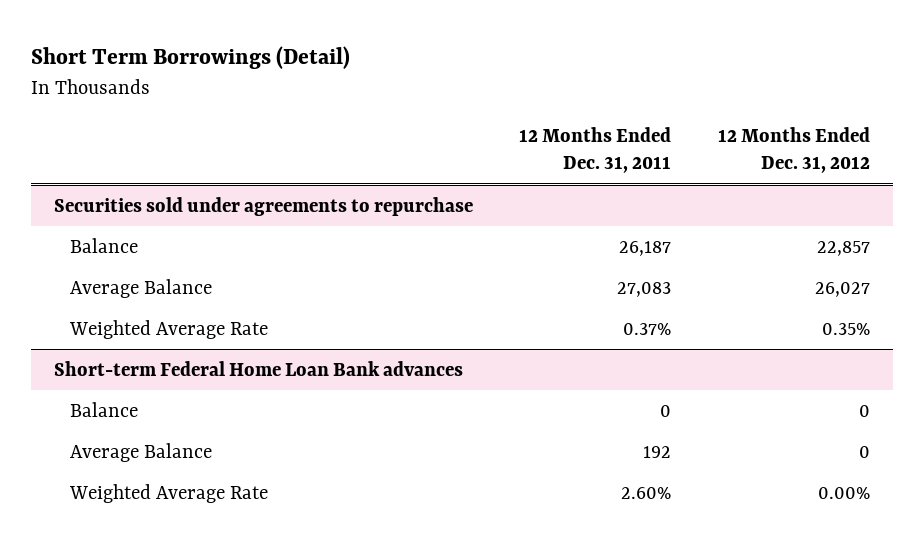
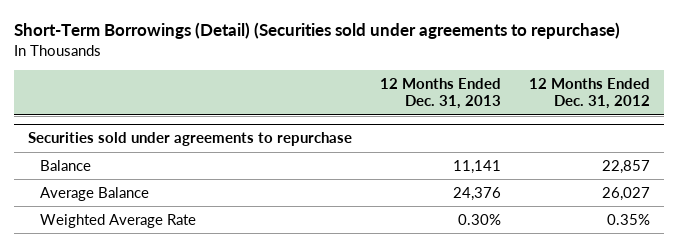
- Short Term Borrowings (Detail)
+ Short-Term Borrowings (Detail) (Securities sold under agreements to repurchase)
- | 12 Months Ended Dec. 31, 2011 | 12 Months Ended Dec. 31, 2012
+ | 12 Months Ended Dec. 31, 2013 | 12 Months Ended Dec. 31, 2012
- Short-term Federal Home Loan Bank advances
- Balance | 0 | 0
- Average Balance | 192 | 0
- Weighted Average Rate | 2.60% | 0.00%

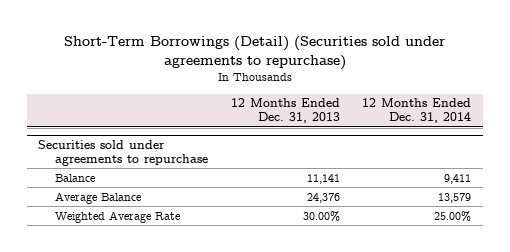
- | 12 Months Ended Dec. 31, 2013 | 12 Months Ended Dec. 31, 2012
+ | 12 Months Ended Dec. 31, 2013 | 12 Months Ended Dec. 31, 2014
@ Securities sold under agreements to repurchase
- Weighted Average Rate | 0.30% | 0.35%
+ Weighted Average Rate | 30.00% | 25.00%

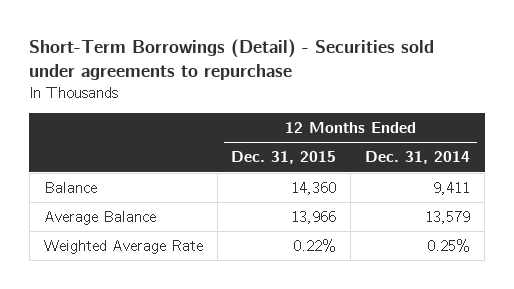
- Short-Term Borrowings (Detail) (Securities sold under agreements to repurchase)
+ Short-Term Borrowings (Detail) - Securities sold under agreements to repurchase
- | 12 Months Ended Dec. 31, 2013 | 12 Months Ended Dec. 31, 2014
+ | 12 Months Ended Dec. 31, 2015 | 12 Months Ended Dec. 31, 2014
- Securities sold under agreements to repurchase
- Weighted Average Rate | 30.00% | 25.00%
+ Weighted Average Rate | 0.22% | 0.25%

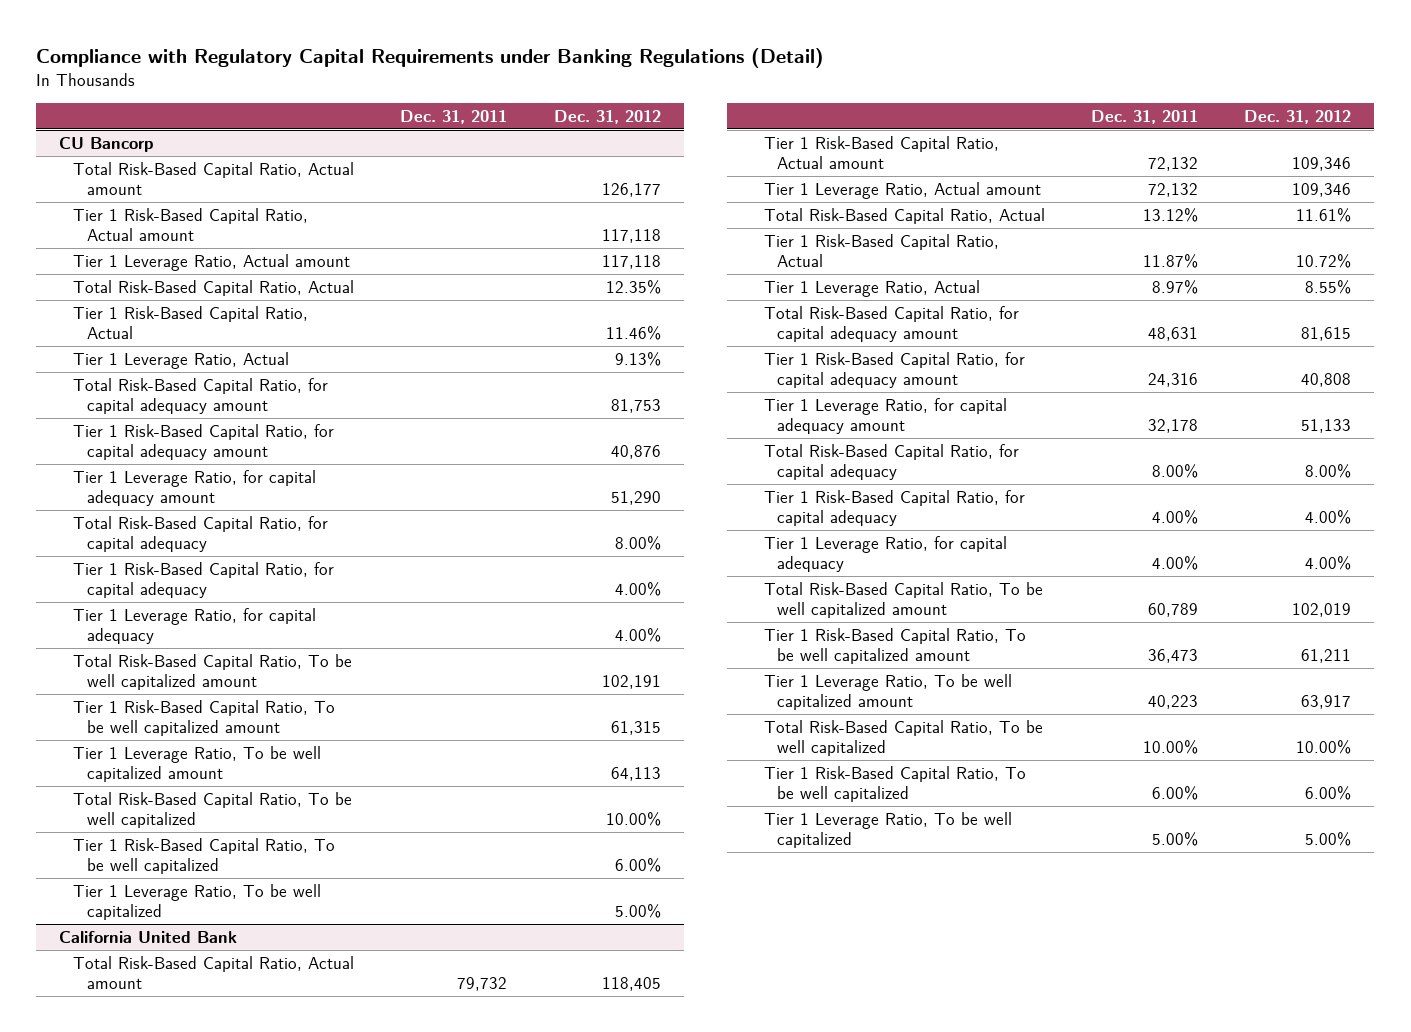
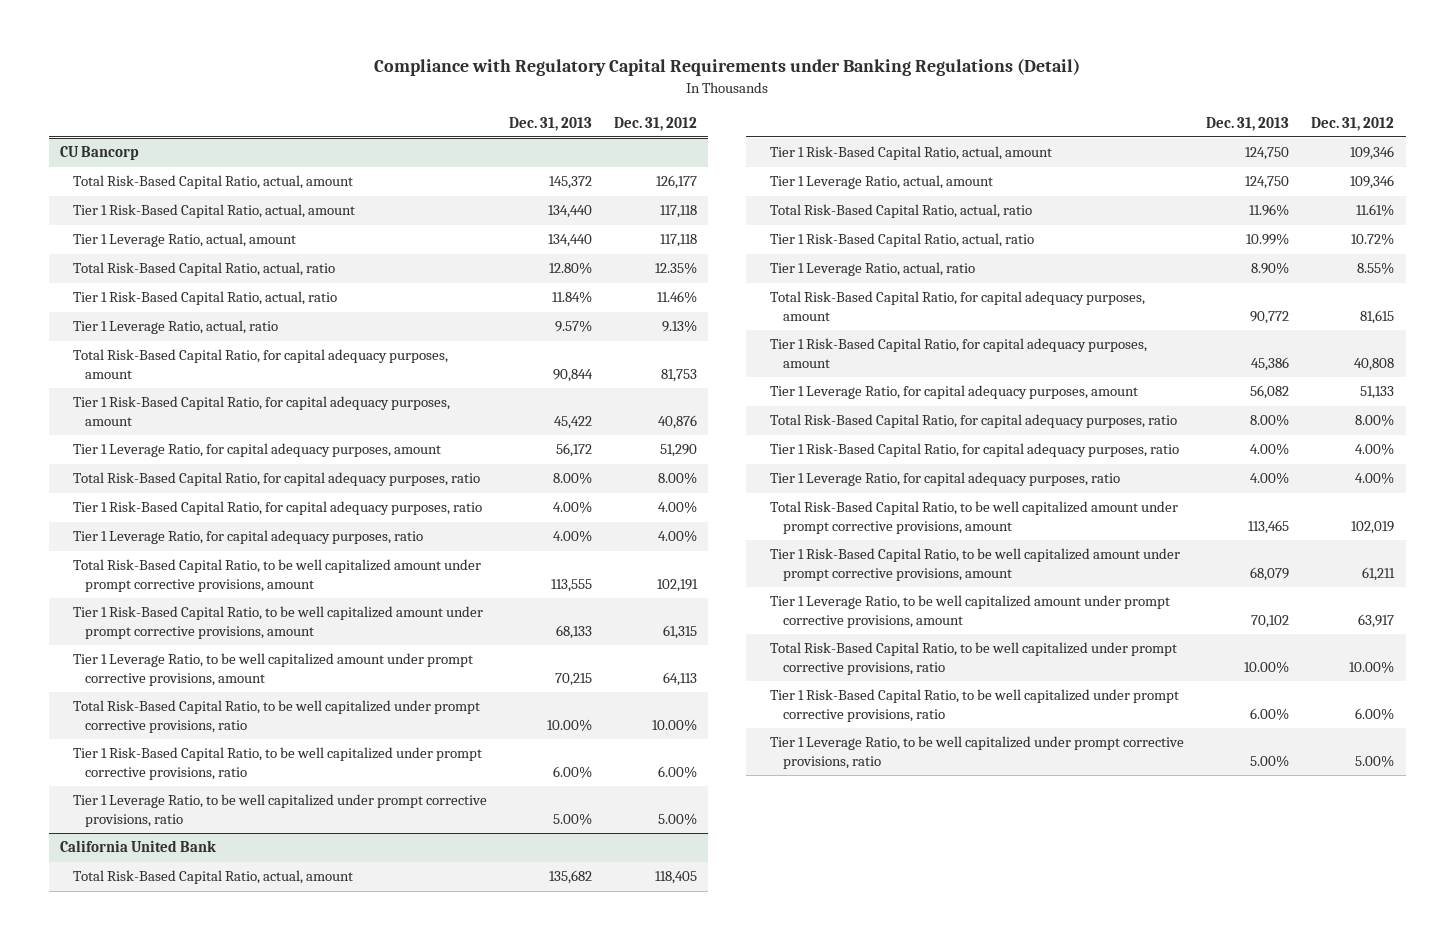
- | Dec. 31, 2011 | Dec. 31, 2012
+ | Dec. 31, 2013 | Dec. 31, 2012
@ CU Bancorp
- Total Risk-Based Capital Ratio, Actual amount | | 126,177
- Tier 1 Risk-Based Capital Ratio, Actual amount | | 117,118
- Tier 1 Leverage Ratio, Actual amount | | 117,118
- Total Risk-Based Capital Ratio, Actual | | 12.35%
- Tier 1 Risk-Based Capital Ratio, Actual | | 11.46%
- Tier 1 Leverage Ratio, Actual | | 9.13%
- Total Risk-Based Capital Ratio, for capital adequacy amount | | 81,753
- Tier 1 Risk-Based Capital Ratio, for capital adequacy amount | | 40,876
- Tier 1 Leverage Ratio, for capital adequacy amount | | 51,290
- Total Risk-Based Capital Ratio, for capital adequacy | | 8.00%
- Tier 1 Risk-Based Capital Ratio, for capital adequacy | | 4.00%
- Tier 1 Leverage Ratio, for capital adequacy | | 4.00%
- Total Risk-Based Capital Ratio, To be well capitalized amount | | 102,191
- Tier 1 Risk-Based Capital Ratio, To be well capitalized amount | | 61,315
- Tier 1 Leverage Ratio, To be well capitalized amount | | 64,113
- Total Risk-Based Capital Ratio, To be well capitalized | | 10.00%
- Tier 1 Risk-Based Capital Ratio, To be well capitalized | | 6.00%
- Tier 1 Leverage Ratio, To be well capitalized | | 5.00%
+ Total Risk-Based Capital Ratio, actual, amount | 145,372 | 126,177
+ Tier 1 Risk-Based Capital Ratio, actual, amount | 134,440 | 117,118
+ Tier 1 Leverage Ratio, actual, amount | 134,440 | 117,118
+ Total Risk-Based Capital Ratio, actual, ratio | 12.80% | 12.35%
+ Tier 1 Risk-Based Capital Ratio, actual, ratio | 11.84% | 11.46%
+ Tier 1 Leverage Ratio, actual, ratio | 9.57% | 9.13%
+ Total Risk-Based Capital Ratio, for capital adequacy purposes, amount | 90,844 | 81,753
+ Tier 1 Risk-Based Capital Ratio, for capital adequacy purposes, amount | 45,422 | 40,876
+ Tier 1 Leverage Ratio, for capital adequacy purposes, amount | 56,172 | 51,290
+ Total Risk-Based Capital Ratio, for capital adequacy purposes, ratio | 8.00% | 8.00%
+ Tier 1 Risk-Based Capital Ratio, for capital adequacy purposes, ratio | 4.00% | 4.00%
+ Tier 1 Leverage Ratio, for capital adequacy purposes, ratio | 4.00% | 4.00%
+ Total Risk-Based Capital Ratio, to be well capitalized amount under prompt corrective provisions, amount | 113,555 | 102,191
+ Tier 1 Risk-Based Capital Ratio, to be well capitalized amount under prompt corrective provisions, amount | 68,133 | 61,315
+ Tier 1 Leverage Ratio, to be well capitalized amount under prompt corrective provisions, amount | 70,215 | 64,113
+ Total Risk-Based Capital Ratio, to be well capitalized under prompt corrective provisions, ratio | 10.00% | 10.00%
+ Tier 1 Risk-Based Capital Ratio, to be well capitalized under prompt corrective provisions, ratio | 6.00% | 6.00%
+ Tier 1 Leverage Ratio, to be well capitalized under prompt corrective provisions, ratio | 5.00% | 5.00%
@ California United Bank
- Total Risk-Based Capital Ratio, Actual amount | 79,732 | 118,405
- Tier 1 Risk-Based Capital Ratio, Actual amount | 72,132 | 109,346
- Tier 1 Leverage Ratio, Actual amount | 72,132 | 109,346
- Total Risk-Based Capital Ratio, Actual | 13.12% | 11.61%
- Tier 1 Risk-Based Capital Ratio, Actual | 11.87% | 10.72%
- Tier 1 Leverage Ratio, Actual | 8.97% | 8.55%
- Total Risk-Based Capital Ratio, for capital adequacy amount | 48,631 | 81,615
- Tier 1 Risk-Based Capital Ratio, for capital adequacy amount | 24,316 | 40,808
- Tier 1 Leverage Ratio, for capital adequacy amount | 32,178 | 51,133
- Total Risk-Based Capital Ratio, for capital adequacy | 8.00% | 8.00%
- Tier 1 Risk-Based Capital Ratio, for capital adequacy | 4.00% | 4.00%
- Tier 1 Leverage Ratio, for capital adequacy | 4.00% | 4.00%
- Total Risk-Based Capital Ratio, To be well capitalized amount | 60,789 | 102,019
- Tier 1 Risk-Based Capital Ratio, To be well capitalized amount | 36,473 | 61,211
- Tier 1 Leverage Ratio, To be well capitalized amount | 40,223 | 63,917
- Total Risk-Based Capital Ratio, To be well capitalized | 10.00% | 10.00%
- Tier 1 Risk-Based Capital Ratio, To be well capitalized | 6.00% | 6.00%
- Tier 1 Leverage Ratio, To be well capitalized | 5.00% | 5.00%
+ Total Risk-Based Capital Ratio, actual, amount | 135,682 | 118,405
+ Tier 1 Risk-Based Capital Ratio, actual, amount | 124,750 | 109,346
+ Tier 1 Leverage Ratio, actual, amount | 124,750 | 109,346
+ Total Risk-Based Capital Ratio, actual, ratio | 11.96% | 11.61%
+ Tier 1 Risk-Based Capital Ratio, actual, ratio | 10.99% | 10.72%
+ Tier 1 Leverage Ratio, actual, ratio | 8.90% | 8.55%
+ Total Risk-Based Capital Ratio, for capital adequacy purposes, amount | 90,772 | 81,615
+ Tier 1 Risk-Based Capital Ratio, for capital adequacy purposes, amount | 45,386 | 40,808
+ Tier 1 Leverage Ratio, for capital adequacy purposes, amount | 56,082 | 51,133
+ Total Risk-Based Capital Ratio, for capital adequacy purposes, ratio | 8.00% | 8.00%
+ Tier 1 Risk-Based Capital Ratio, for capital adequacy purposes, ratio | 4.00% | 4.00%
+ Tier 1 Leverage Ratio, for capital adequacy purposes, ratio | 4.00% | 4.00%
+ Total Risk-Based Capital Ratio, to be well capitalized amount under prompt corrective provisions, amount | 113,465 | 102,019
+ Tier 1 Risk-Based Capital Ratio, to be well capitalized amount under prompt corrective provisions, amount | 68,079 | 61,211
+ Tier 1 Leverage Ratio, to be well capitalized amount under prompt corrective provisions, amount | 70,102 | 63,917
+ Total Risk-Based Capital Ratio, to be well capitalized under prompt corrective provisions, ratio | 10.00% | 10.00%
+ Tier 1 Risk-Based Capital Ratio, to be well capitalized under prompt corrective provisions, ratio | 6.00% | 6.00%
+ Tier 1 Leverage Ratio, to be well capitalized under prompt corrective provisions, ratio | 5.00% | 5.00%

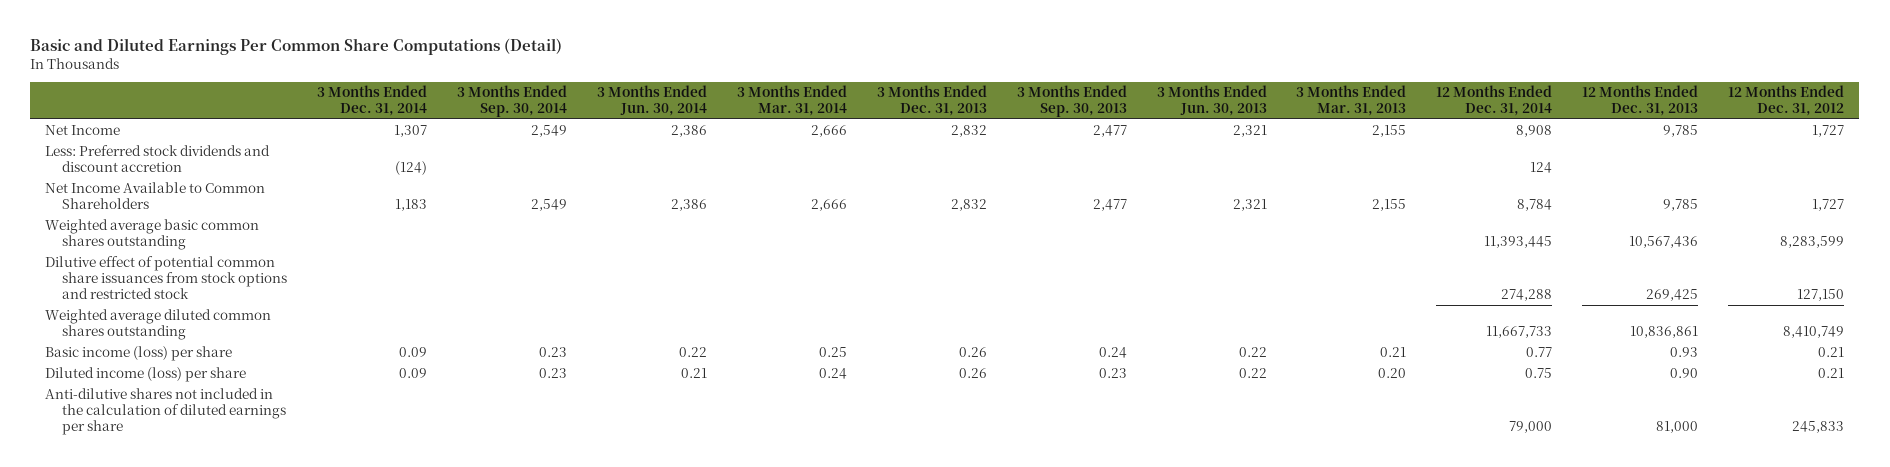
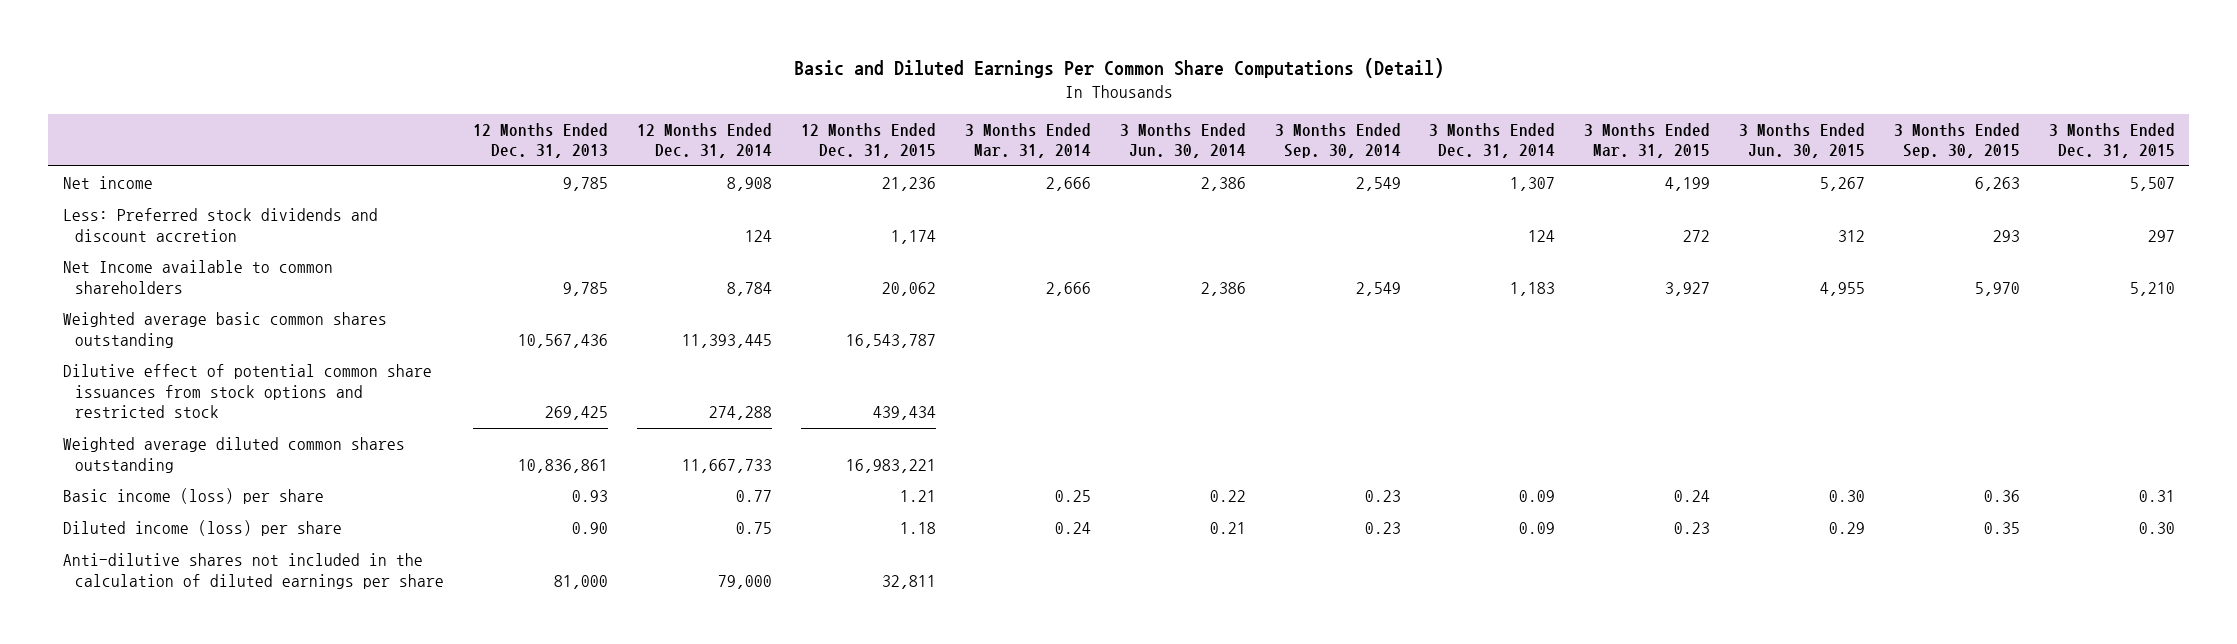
- | 3 Months Ended Dec. 31, 2014 | 3 Months Ended Sep. 30, 2014 | 3 Months Ended Jun. 30, 2014 | 3 Months Ended Mar. 31, 2014 | 3 Months Ended Dec. 31, 2013 | 3 Months Ended Sep. 30, 2013 | 3 Months Ended Jun. 30, 2013 | 3 Months Ended Mar. 31, 2013 | 12 Months Ended Dec. 31, 2014 | 12 Months Ended Dec. 31, 2013 | 12 Months Ended Dec. 31, 2012
+ | 12 Months Ended Dec. 31, 2013 | 12 Months Ended Dec. 31, 2014 | 12 Months Ended Dec. 31, 2015 | 3 Months Ended Mar. 31, 2014 | 3 Months Ended Jun. 30, 2014 | 3 Months Ended Sep. 30, 2014 | 3 Months Ended Dec. 31, 2014 | 3 Months Ended Mar. 31, 2015 | 3 Months Ended Jun. 30, 2015 | 3 Months Ended Sep. 30, 2015 | 3 Months Ended Dec. 31, 2015
- Net Income | 1,307 | 2,549 | 2,386 | 2,666 | 2,832 | 2,477 | 2,321 | 2,155 | 8,908 | 9,785 | 1,727
- Less: Preferred stock dividends and discount accretion | (124) | | | | | | | | 124 | |
- Net Income Available to Common Shareholders | 1,183 | 2,549 | 2,386 | 2,666 | 2,832 | 2,477 | 2,321 | 2,155 | 8,784 | 9,785 | 1,727
+ Net income | 9,785 | 8,908 | 21,236 | 2,666 | 2,386 | 2,549 | 1,307 | 4,199 | 5,267 | 6,263 | 5,507
+ Less: Preferred stock dividends and discount accretion | | 124 | 1,174 | | | | 124 | 272 | 312 | 293 | 297
+ Net Income available to common shareholders | 9,785 | 8,784 | 20,062 | 2,666 | 2,386 | 2,549 | 1,183 | 3,927 | 4,955 | 5,970 | 5,210

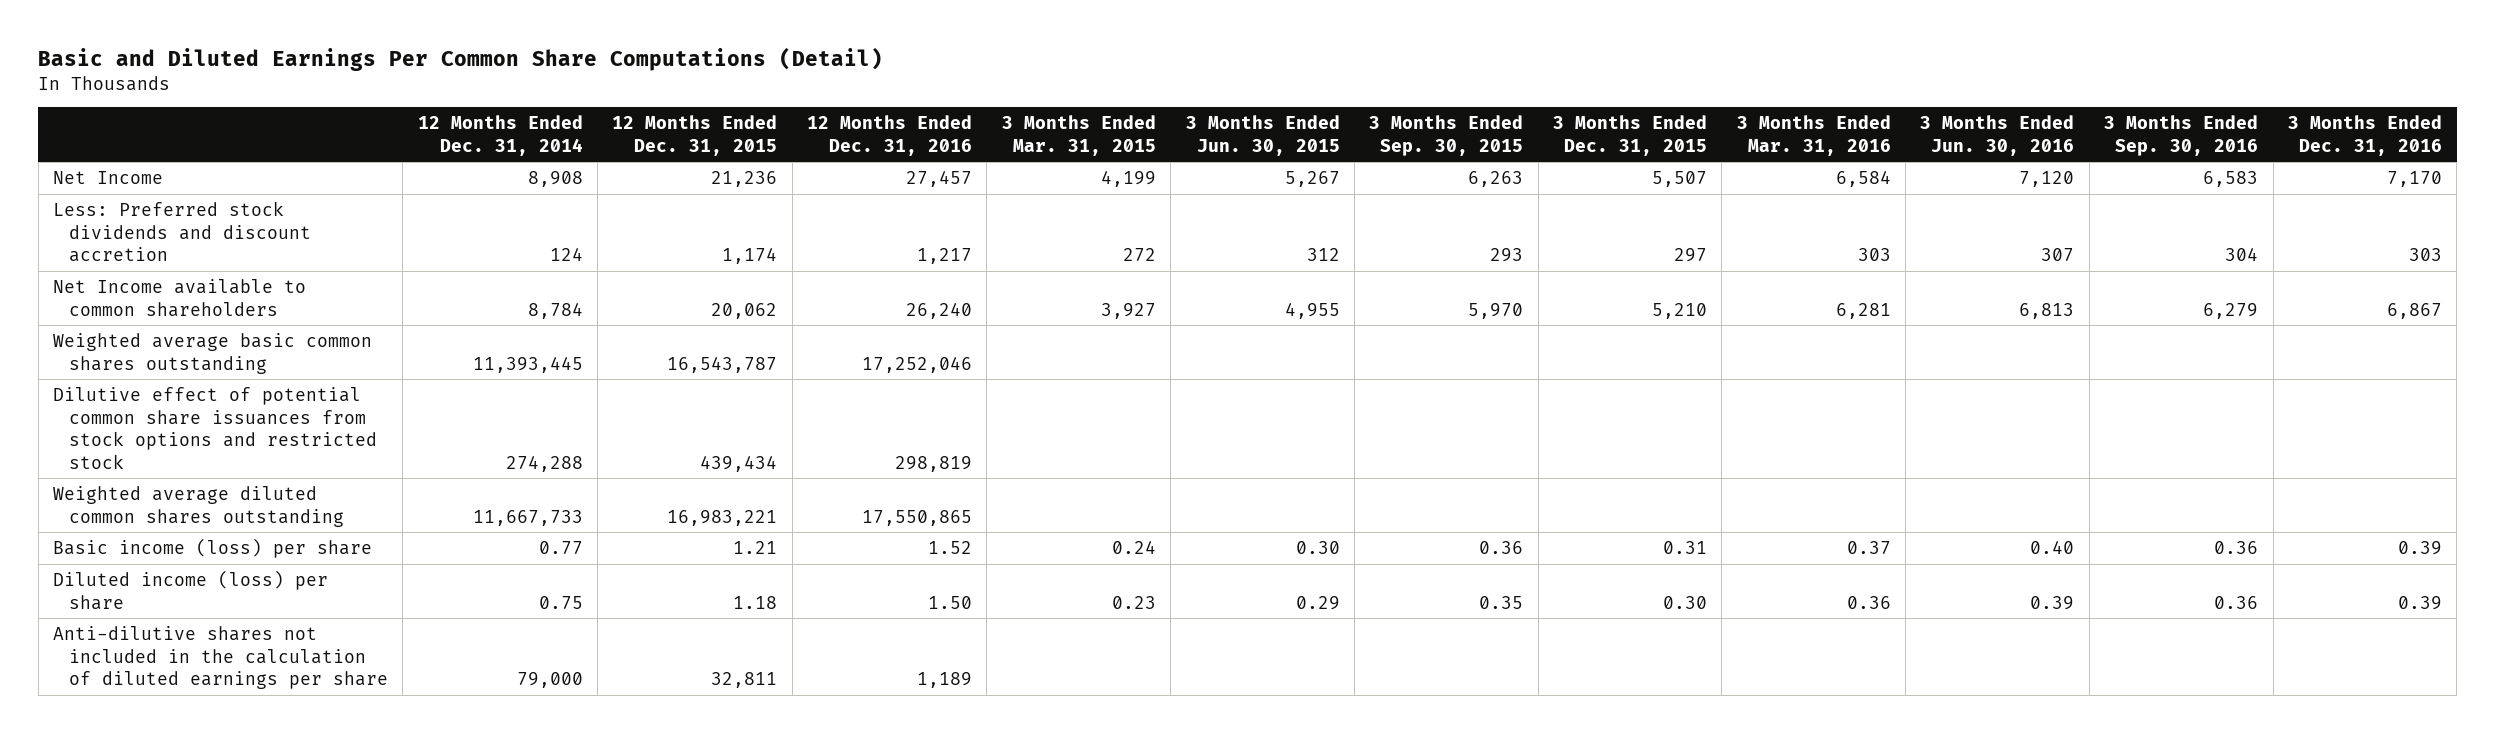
- | 12 Months Ended Dec. 31, 2013 | 12 Months Ended Dec. 31, 2014 | 12 Months Ended Dec. 31, 2015 | 3 Months Ended Mar. 31, 2014 | 3 Months Ended Jun. 30, 2014 | 3 Months Ended Sep. 30, 2014 | 3 Months Ended Dec. 31, 2014 | 3 Months Ended Mar. 31, 2015 | 3 Months Ended Jun. 30, 2015 | 3 Months Ended Sep. 30, 2015 | 3 Months Ended Dec. 31, 2015
+ | 12 Months Ended Dec. 31, 2014 | 12 Months Ended Dec. 31, 2015 | 12 Months Ended Dec. 31, 2016 | 3 Months Ended Mar. 31, 2015 | 3 Months Ended Jun. 30, 2015 | 3 Months Ended Sep. 30, 2015 | 3 Months Ended Dec. 31, 2015 | 3 Months Ended Mar. 31, 2016 | 3 Months Ended Jun. 30, 2016 | 3 Months Ended Sep. 30, 2016 | 3 Months Ended Dec. 31, 2016
- Net income | 9,785 | 8,908 | 21,236 | 2,666 | 2,386 | 2,549 | 1,307 | 4,199 | 5,267 | 6,263 | 5,507
+ Net Income | 8,908 | 21,236 | 27,457 | 4,199 | 5,267 | 6,263 | 5,507 | 6,584 | 7,120 | 6,583 | 7,170

